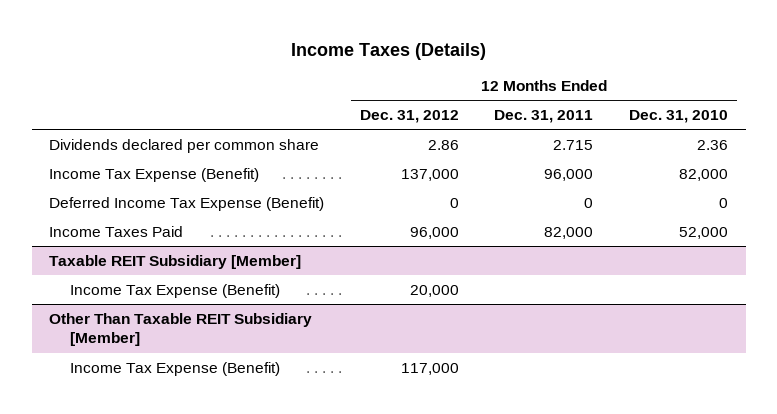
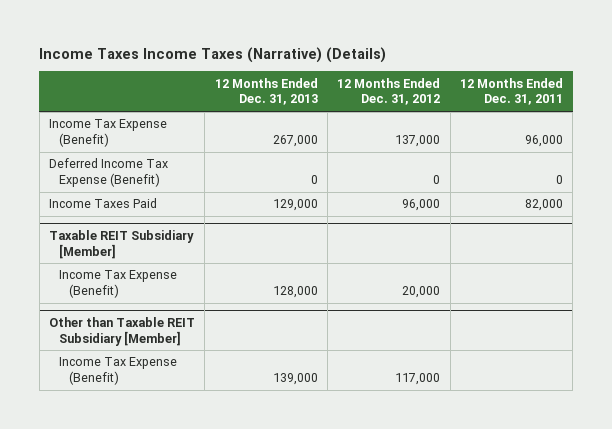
- Income Taxes (Details)
+ Income Taxes Income Taxes (Narrative) (Details)
- | 12 Months Ended Dec. 31, 2012 | 12 Months Ended Dec. 31, 2011 | 12 Months Ended Dec. 31, 2010
+ | 12 Months Ended Dec. 31, 2013 | 12 Months Ended Dec. 31, 2012 | 12 Months Ended Dec. 31, 2011
- Dividends declared per common share | 2.86 | 2.715 | 2.36
- Other Than Taxable REIT Subsidiary [Member]
+ Other than Taxable REIT Subsidiary [Member]

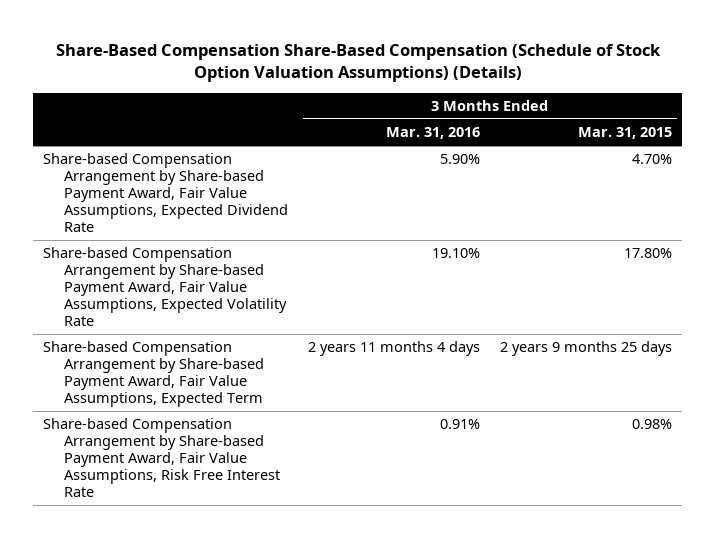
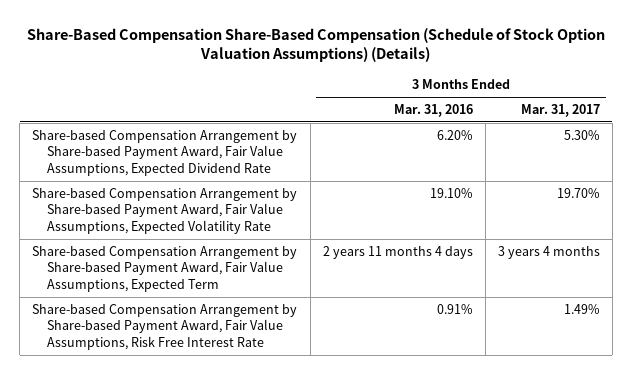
- | 3 Months Ended Mar. 31, 2016 | 3 Months Ended Mar. 31, 2015
+ | 3 Months Ended Mar. 31, 2016 | 3 Months Ended Mar. 31, 2017
- Share-based Compensation Arrangement by Share-based Payment Award, Fair Value Assumptions, Expected Dividend Rate | 5.90% | 4.70%
+ Share-based Compensation Arrangement by Share-based Payment Award, Fair Value Assumptions, Expected Dividend Rate | 6.20% | 5.30%

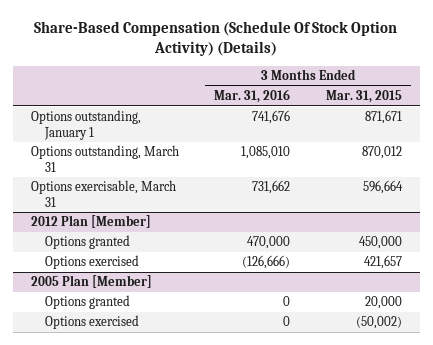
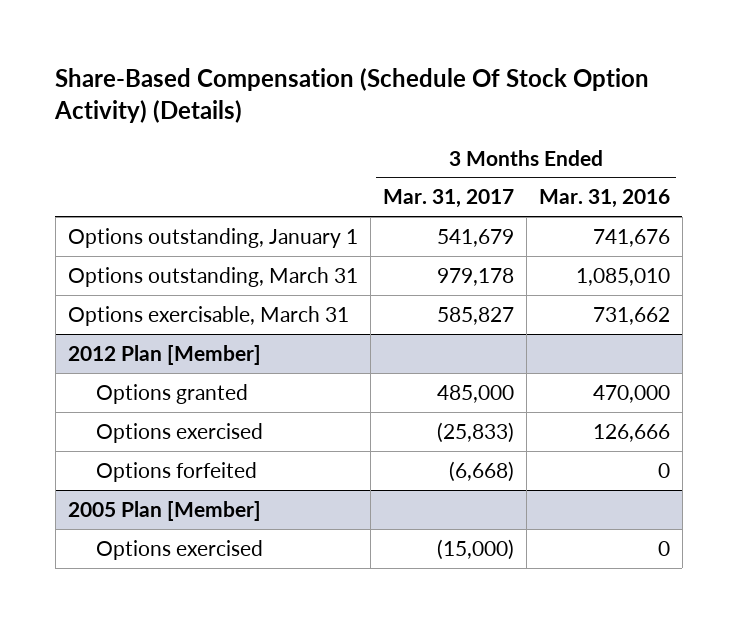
- | 3 Months Ended Mar. 31, 2016 | 3 Months Ended Mar. 31, 2015
+ | 3 Months Ended Mar. 31, 2017 | 3 Months Ended Mar. 31, 2016
@ 2012 Plan [Member]
- Options exercised | (126,666) | 421,657
+ Options exercised | (25,833) | 126,666
+ Options forfeited | (6,668) | 0
@ 2005 Plan [Member]
- Options granted | 0 | 20,000

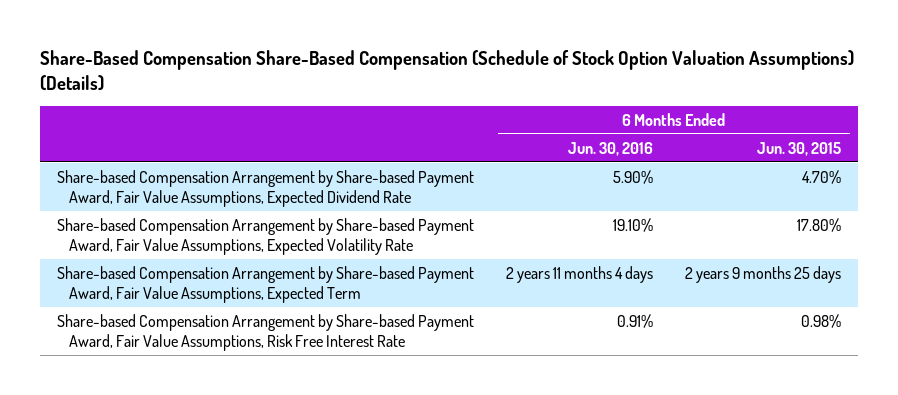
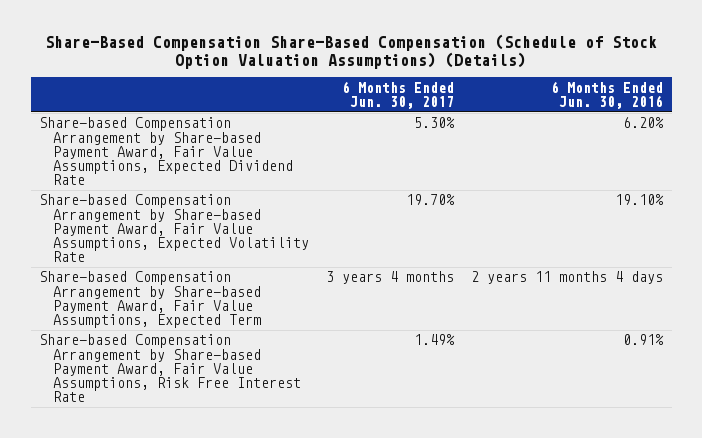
- | 6 Months Ended Jun. 30, 2016 | 6 Months Ended Jun. 30, 2015
+ | 6 Months Ended Jun. 30, 2017 | 6 Months Ended Jun. 30, 2016
- Share-based Compensation Arrangement by Share-based Payment Award, Fair Value Assumptions, Expected Dividend Rate | 5.90% | 4.70%
+ Share-based Compensation Arrangement by Share-based Payment Award, Fair Value Assumptions, Expected Dividend Rate | 5.30% | 6.20%

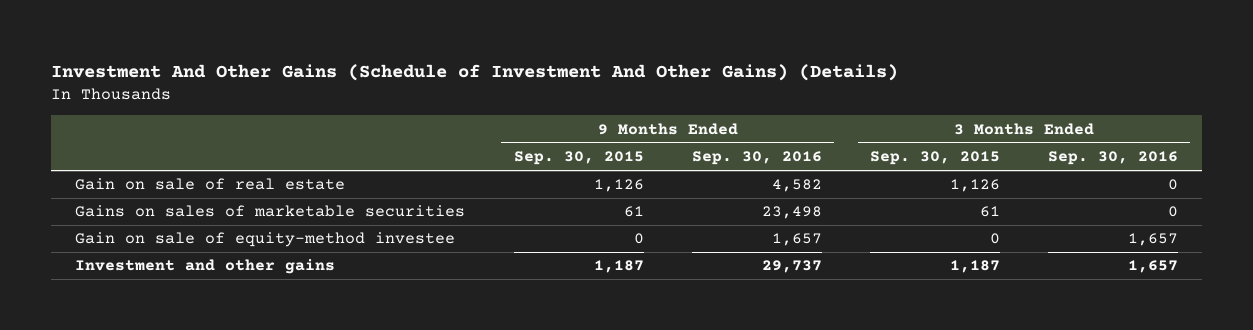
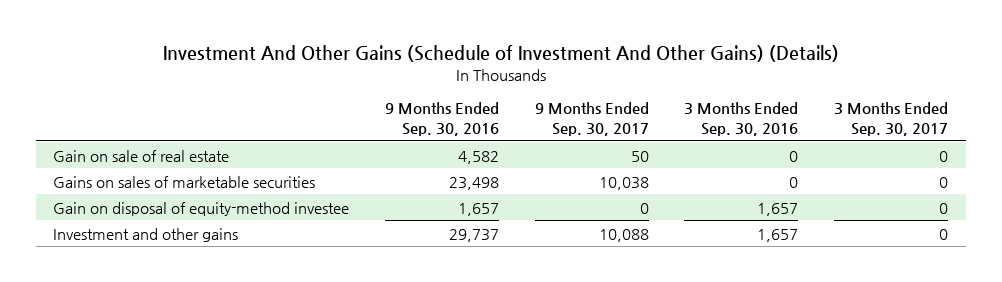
- | 9 Months Ended Sep. 30, 2015 | 9 Months Ended Sep. 30, 2016 | 3 Months Ended Sep. 30, 2015 | 3 Months Ended Sep. 30, 2016
+ | 9 Months Ended Sep. 30, 2016 | 9 Months Ended Sep. 30, 2017 | 3 Months Ended Sep. 30, 2016 | 3 Months Ended Sep. 30, 2017
- Gain on sale of equity-method investee | 0 | 1,657 | 0 | 1,657
+ Gain on disposal of equity-method investee | 1,657 | 0 | 1,657 | 0

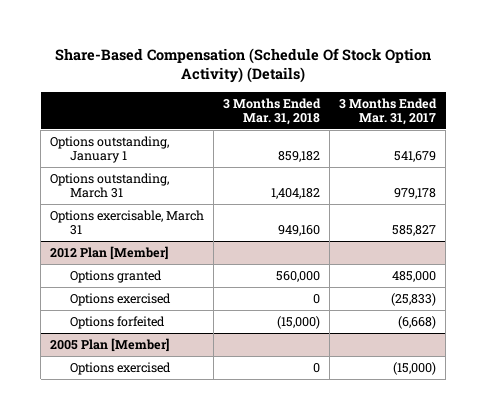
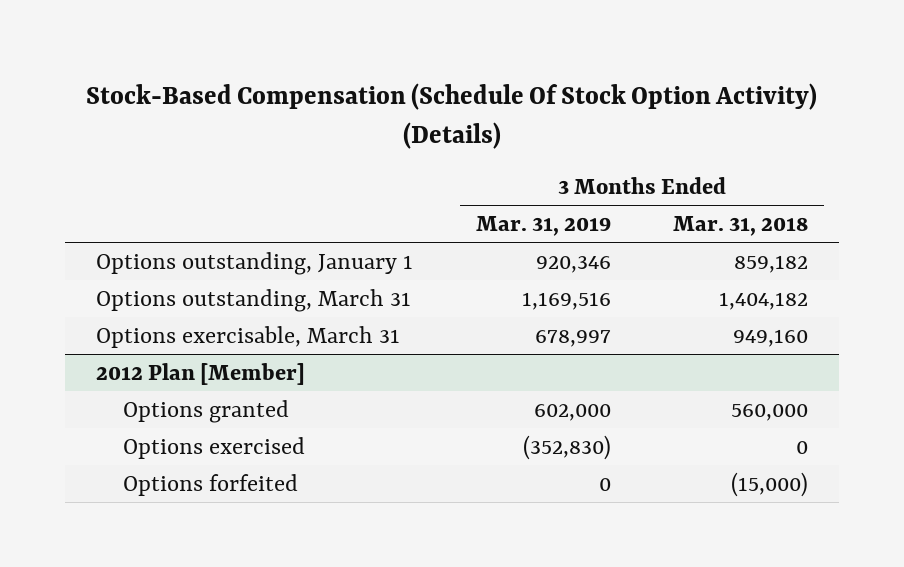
- Share-Based Compensation (Schedule Of Stock Option Activity) (Details)
+ Stock-Based Compensation (Schedule Of Stock Option Activity) (Details)
- | 3 Months Ended Mar. 31, 2018 | 3 Months Ended Mar. 31, 2017
+ | 3 Months Ended Mar. 31, 2019 | 3 Months Ended Mar. 31, 2018
- 2005 Plan [Member]
- Options exercised | 0 | (15,000)

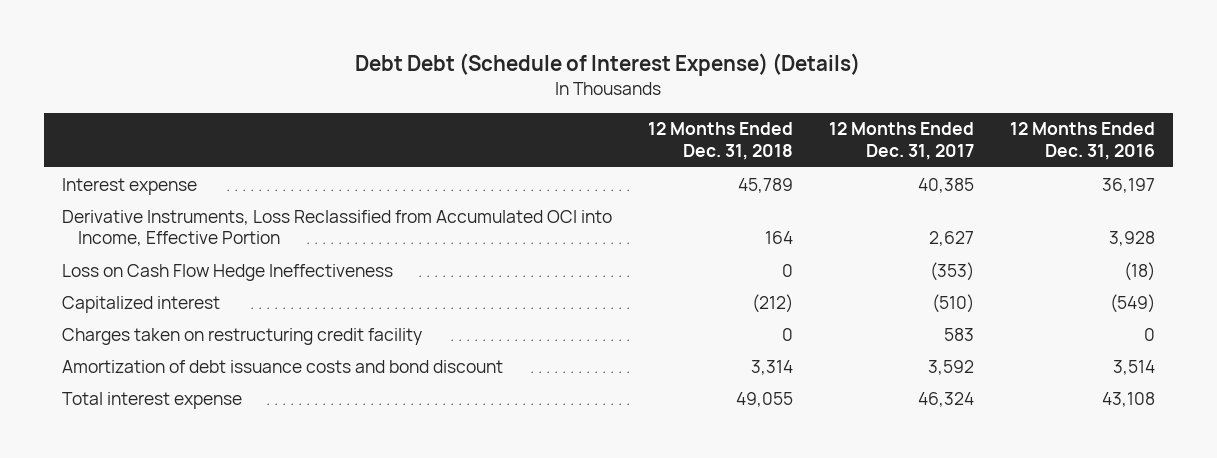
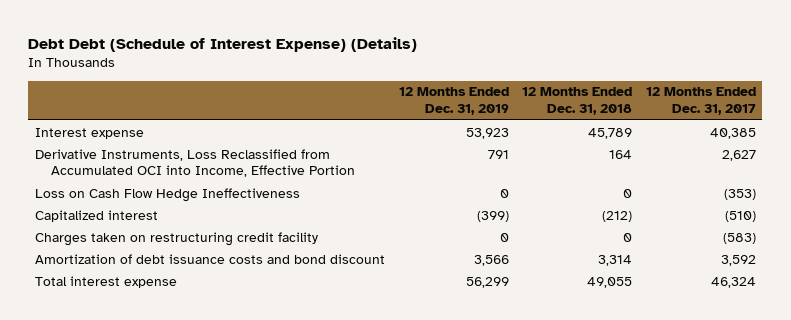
- | 12 Months Ended Dec. 31, 2018 | 12 Months Ended Dec. 31, 2017 | 12 Months Ended Dec. 31, 2016
+ | 12 Months Ended Dec. 31, 2019 | 12 Months Ended Dec. 31, 2018 | 12 Months Ended Dec. 31, 2017
- Charges taken on restructuring credit facility | 0 | 583 | 0
+ Charges taken on restructuring credit facility | 0 | 0 | (583)

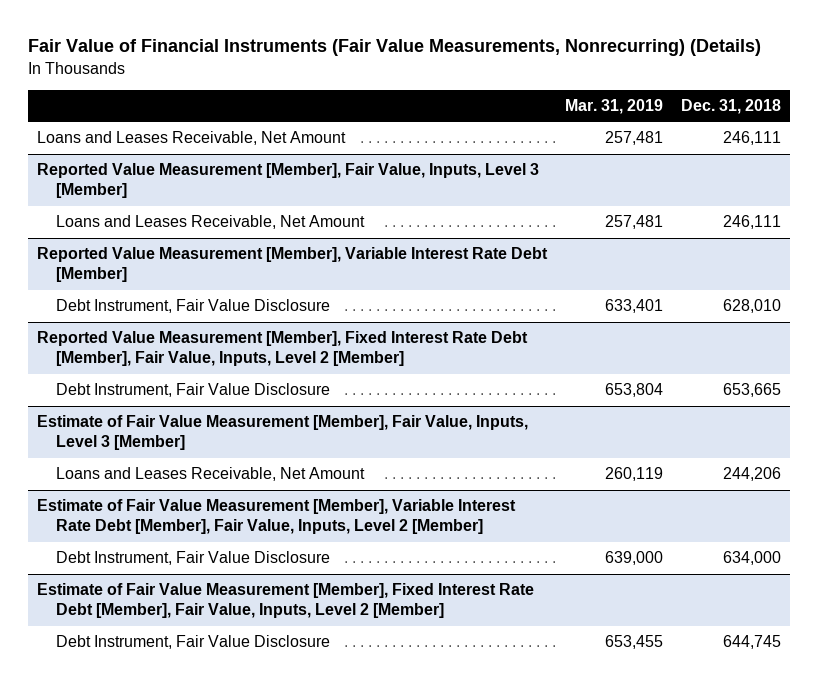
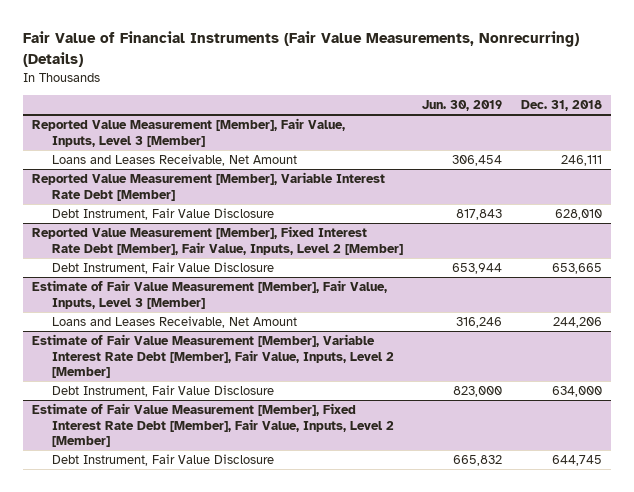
- | Mar. 31, 2019 | Dec. 31, 2018
+ | Jun. 30, 2019 | Dec. 31, 2018
- Loans and Leases Receivable, Net Amount | 257,481 | 246,111

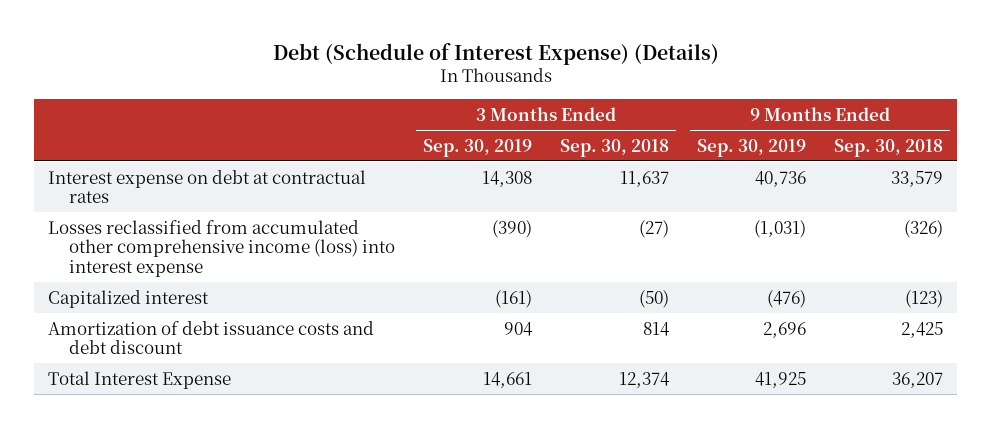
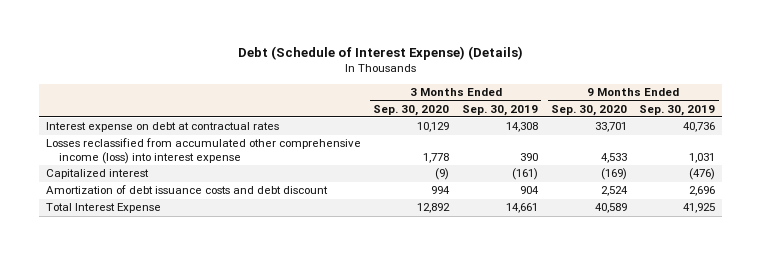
- | 3 Months Ended Sep. 30, 2019 | 3 Months Ended Sep. 30, 2018 | 9 Months Ended Sep. 30, 2019 | 9 Months Ended Sep. 30, 2018
+ | 3 Months Ended Sep. 30, 2020 | 3 Months Ended Sep. 30, 2019 | 9 Months Ended Sep. 30, 2020 | 9 Months Ended Sep. 30, 2019
- Losses reclassified from accumulated other comprehensive income (loss) into interest expense | (390) | (27) | (1,031) | (326)
+ Losses reclassified from accumulated other comprehensive income (loss) into interest expense | 1,778 | 390 | 4,533 | 1,031

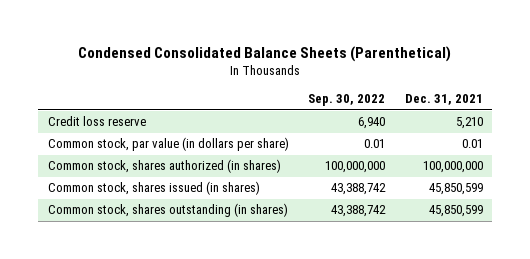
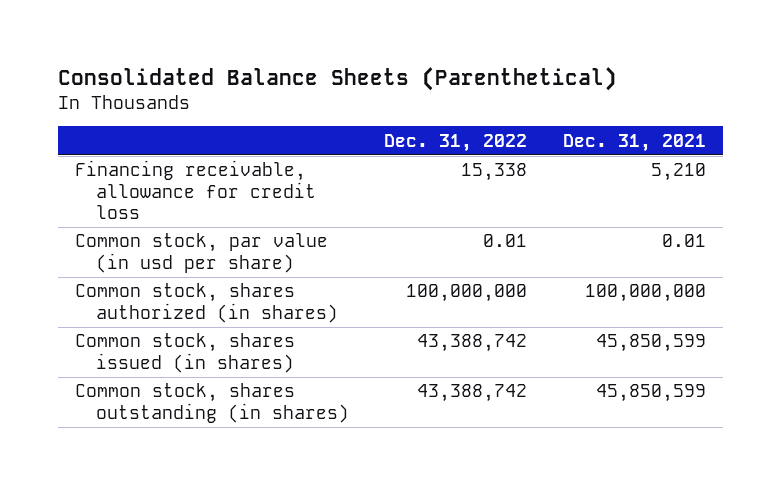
- Condensed Consolidated Balance Sheets (Parenthetical)
+ Consolidated Balance Sheets (Parenthetical)
- | Sep. 30, 2022 | Dec. 31, 2021
+ | Dec. 31, 2022 | Dec. 31, 2021
- Credit loss reserve | 6,940 | 5,210
- Common stock, par value (in dollars per share) | 0.01 | 0.01
+ Financing receivable, allowance for credit loss | 15,338 | 5,210
+ Common stock, par value (in usd per share) | 0.01 | 0.01

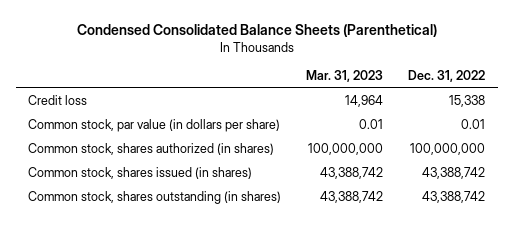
- Consolidated Balance Sheets (Parenthetical)
+ Condensed Consolidated Balance Sheets (Parenthetical)
- | Dec. 31, 2022 | Dec. 31, 2021
+ | Mar. 31, 2023 | Dec. 31, 2022
- Financing receivable, allowance for credit loss | 15,338 | 5,210
- Common stock, par value (in usd per share) | 0.01 | 0.01
+ Credit loss | 14,964 | 15,338
+ Common stock, par value (in dollars per share) | 0.01 | 0.01

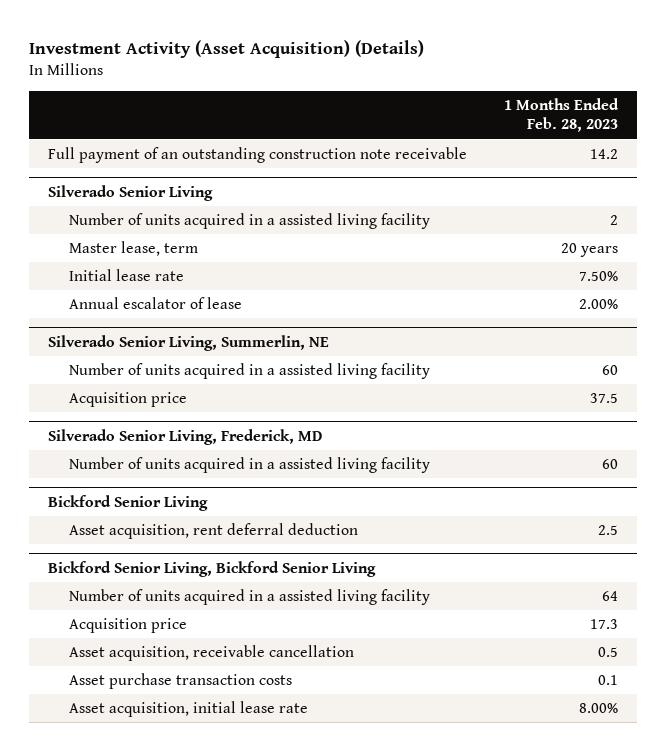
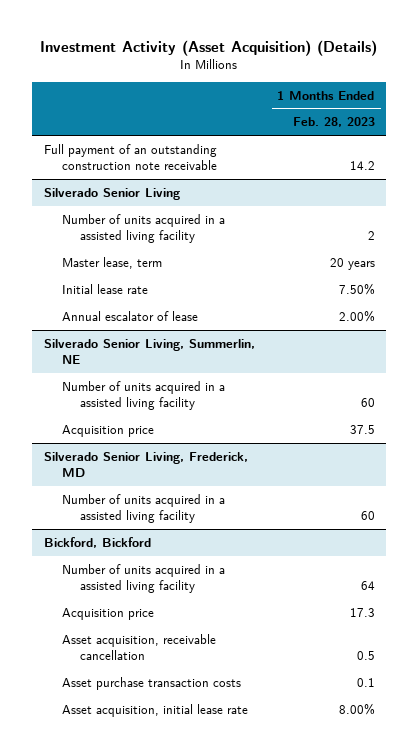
- Bickford Senior Living
- Asset acquisition, rent deferral deduction | 2.5
- Bickford Senior Living, Bickford Senior Living
+ Bickford, Bickford

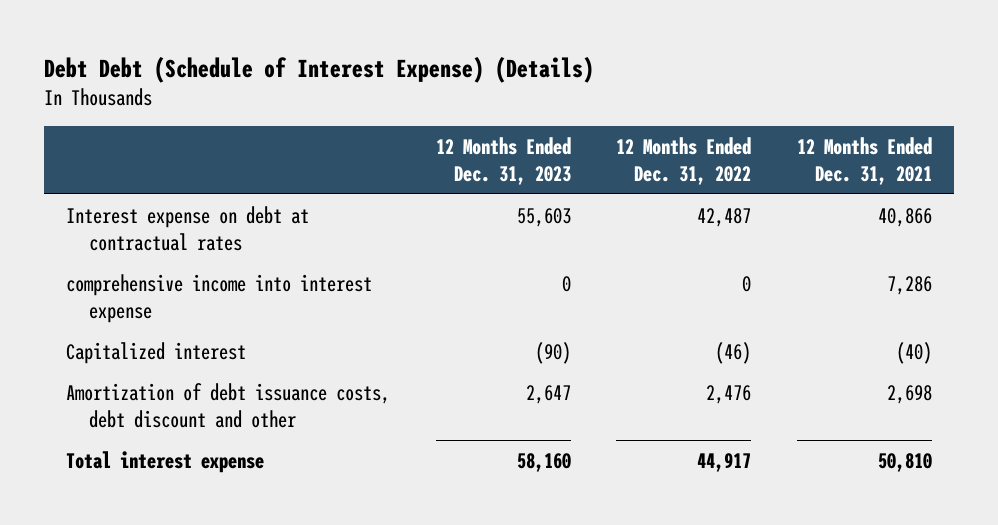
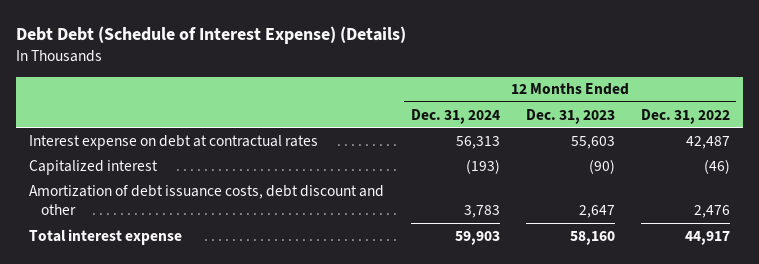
- | 12 Months Ended Dec. 31, 2023 | 12 Months Ended Dec. 31, 2022 | 12 Months Ended Dec. 31, 2021
+ | 12 Months Ended Dec. 31, 2024 | 12 Months Ended Dec. 31, 2023 | 12 Months Ended Dec. 31, 2022
- comprehensive income into interest expense | 0 | 0 | 7,286

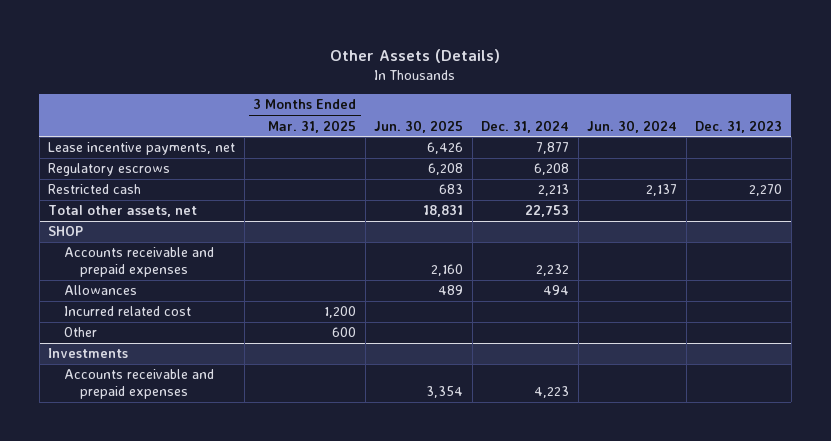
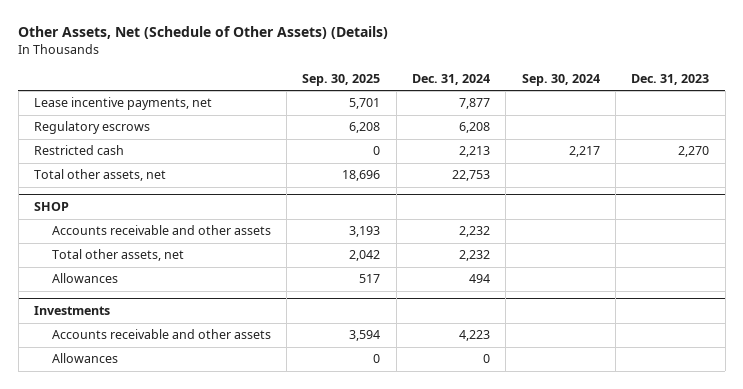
- Other Assets (Details)
+ Other Assets, Net (Schedule of Other Assets) (Details)
- | 3 Months Ended Mar. 31, 2025 | Jun. 30, 2025 | Dec. 31, 2024 | Jun. 30, 2024 | Dec. 31, 2023
+ | Sep. 30, 2025 | Dec. 31, 2024 | Sep. 30, 2024 | Dec. 31, 2023
@ SHOP
- Accounts receivable and prepaid expenses | | 2,160 | 2,232 | |
+ Accounts receivable and other assets | 3,193 | 2,232 | |
+ Total other assets, net | 2,042 | 2,232 | |
- Incurred related cost | 1,200 | | | |
- Other | 600 | | | |
@ Investments
- Accounts receivable and prepaid expenses | | 3,354 | 4,223 | |
+ Accounts receivable and other assets | 3,594 | 4,223 | |
+ Allowances | 0 | 0 | |

